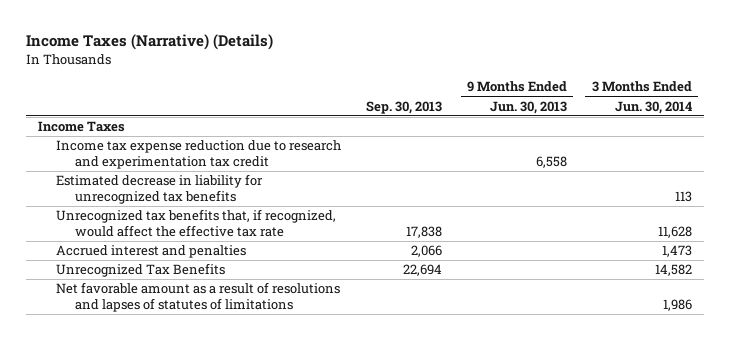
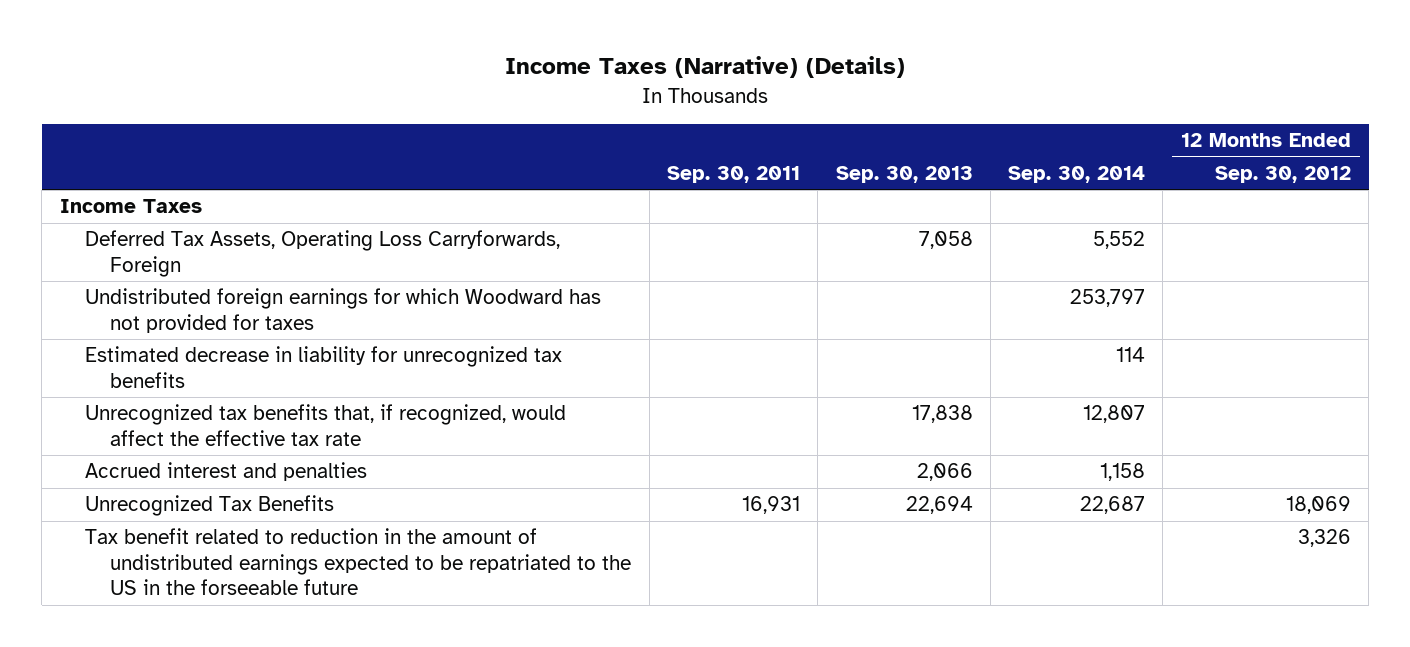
- | Sep. 30, 2013 | 9 Months Ended Jun. 30, 2013 | 3 Months Ended Jun. 30, 2014
+ | Sep. 30, 2011 | Sep. 30, 2013 | Sep. 30, 2014 | 12 Months Ended Sep. 30, 2012
- Income tax expense reduction due to research and experimentation tax credit | | 6,558 |
+ Deferred Tax Assets, Operating Loss Carryforwards, Foreign | | 7,058 | 5,552 |
+ Undistributed foreign earnings for which Woodward has not provided for taxes | | | 253,797 |
- Net favorable amount as a result of resolutions and lapses of statutes of limitations | | | 1,986
+ Tax benefit related to reduction in the amount of undistributed earnings expected to be repatriated to the US in the forseeable future | | | | 3,326

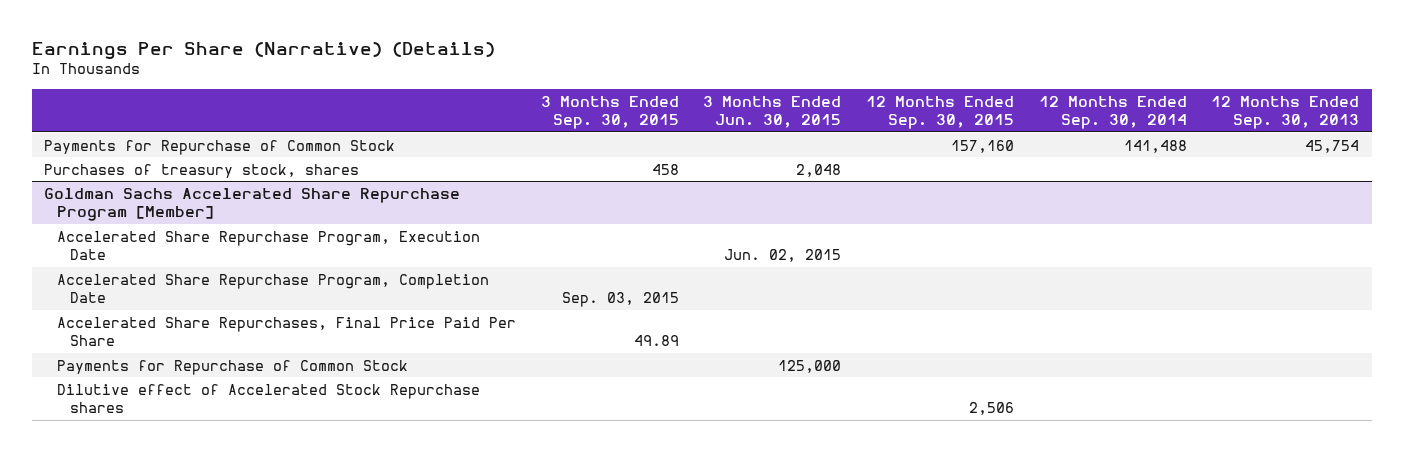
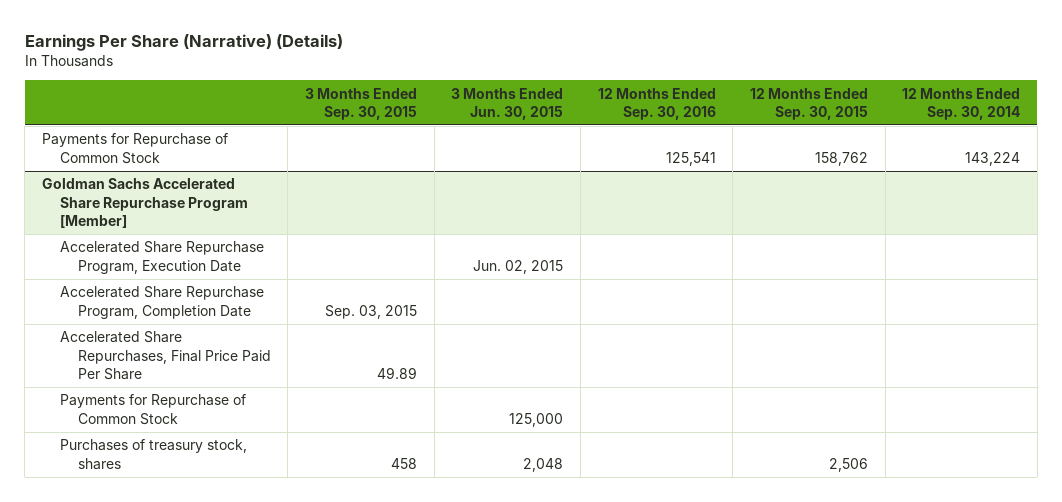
- | 3 Months Ended Sep. 30, 2015 | 3 Months Ended Jun. 30, 2015 | 12 Months Ended Sep. 30, 2015 | 12 Months Ended Sep. 30, 2014 | 12 Months Ended Sep. 30, 2013
+ | 3 Months Ended Sep. 30, 2015 | 3 Months Ended Jun. 30, 2015 | 12 Months Ended Sep. 30, 2016 | 12 Months Ended Sep. 30, 2015 | 12 Months Ended Sep. 30, 2014
- Payments for Repurchase of Common Stock | | | 157,160 | 141,488 | 45,754
- Purchases of treasury stock, shares | 458 | 2,048 | | |
+ Payments for Repurchase of Common Stock | | | 125,541 | 158,762 | 143,224
@ Goldman Sachs Accelerated Share Repurchase Program [Member]
- Dilutive effect of Accelerated Stock Repurchase shares | | | 2,506 | |
+ Purchases of treasury stock, shares | 458 | 2,048 | | 2,506 |

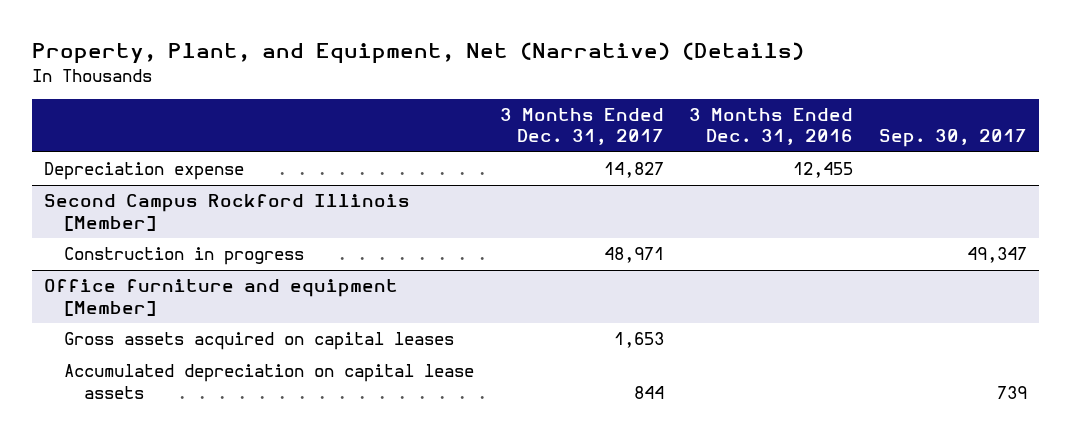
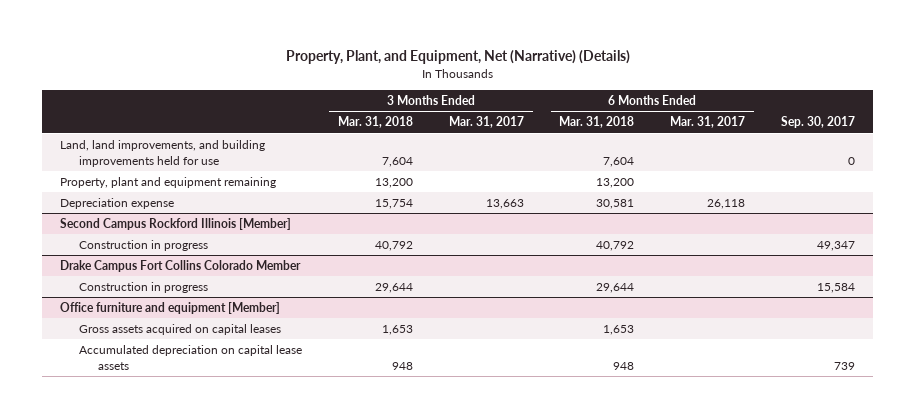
- | 3 Months Ended Dec. 31, 2017 | 3 Months Ended Dec. 31, 2016 | Sep. 30, 2017
+ | 3 Months Ended Mar. 31, 2018 | 3 Months Ended Mar. 31, 2017 | 6 Months Ended Mar. 31, 2018 | 6 Months Ended Mar. 31, 2017 | Sep. 30, 2017
+ Land, land improvements, and building improvements held for use | 7,604 | | 7,604 | | 0
+ Property, plant and equipment remaining | 13,200 | | 13,200 | |
+ Drake Campus Fort Collins Colorado Member
+ Construction in progress | 29,644 | | 29,644 | | 15,584

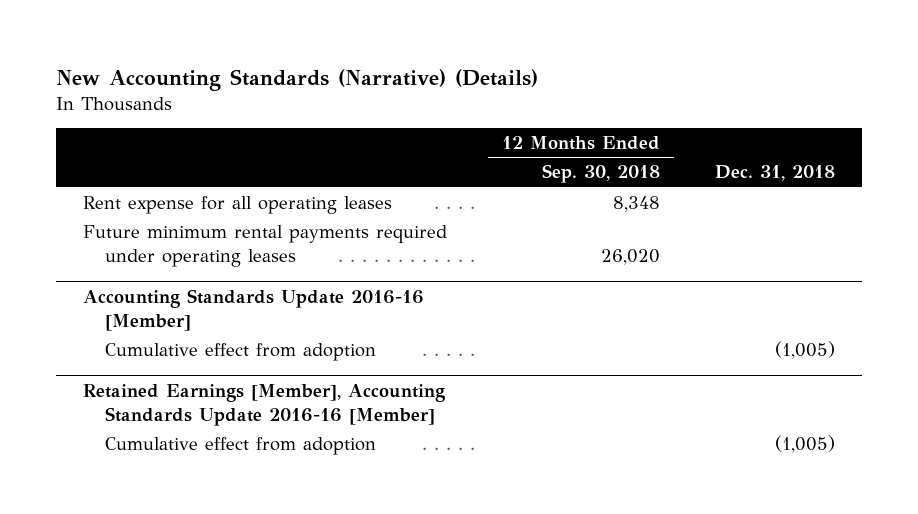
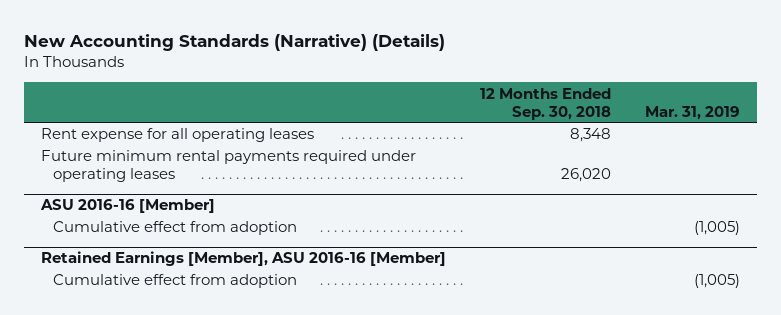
- | 12 Months Ended Sep. 30, 2018 | Dec. 31, 2018
+ | 12 Months Ended Sep. 30, 2018 | Mar. 31, 2019
- Accounting Standards Update 2016-16 [Member]
+ ASU 2016-16 [Member]
- Retained Earnings [Member], Accounting Standards Update 2016-16 [Member]
+ Retained Earnings [Member], ASU 2016-16 [Member]

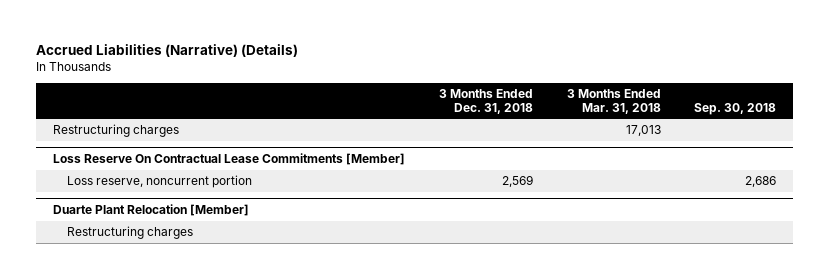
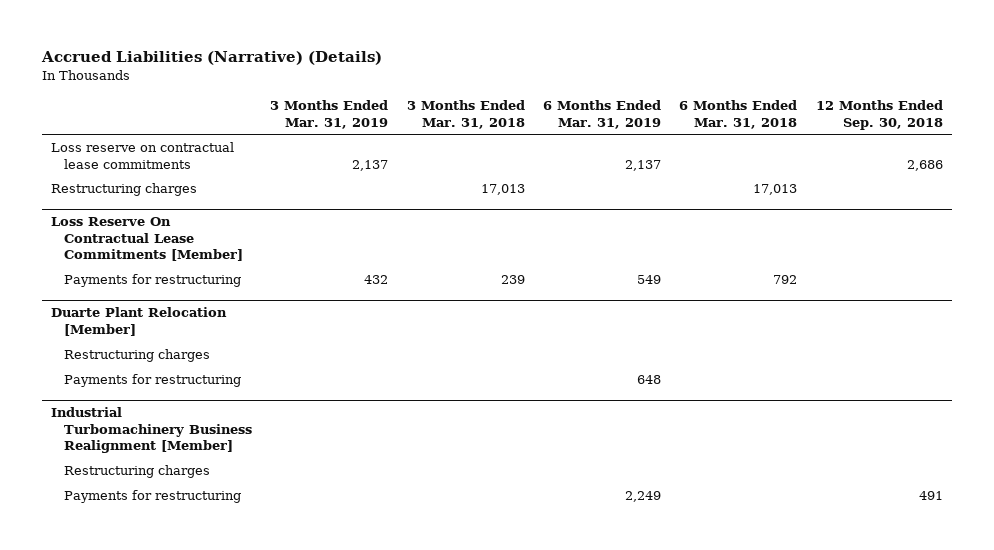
- | 3 Months Ended Dec. 31, 2018 | 3 Months Ended Mar. 31, 2018 | Sep. 30, 2018
+ | 3 Months Ended Mar. 31, 2019 | 3 Months Ended Mar. 31, 2018 | 6 Months Ended Mar. 31, 2019 | 6 Months Ended Mar. 31, 2018 | 12 Months Ended Sep. 30, 2018
+ Loss reserve on contractual lease commitments | 2,137 | | 2,137 | | 2,686
@ Loss Reserve On Contractual Lease Commitments [Member]
- Loss reserve, noncurrent portion | 2,569 | | 2,686
+ Payments for restructuring | 432 | 239 | 549 | 792 |
@ Duarte Plant Relocation [Member]
+ Payments for restructuring | | | 648 | |
+ Industrial Turbomachinery Business Realignment [Member]
+ Restructuring charges
+ Payments for restructuring | | | 2,249 | | 491

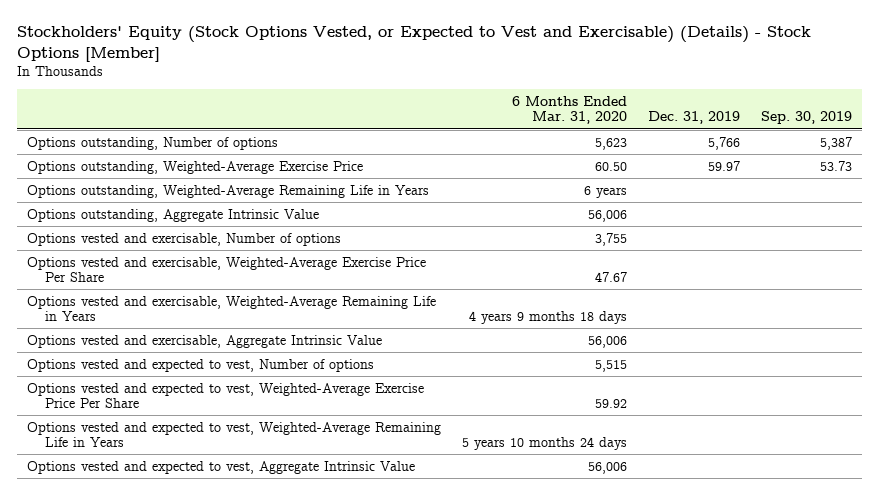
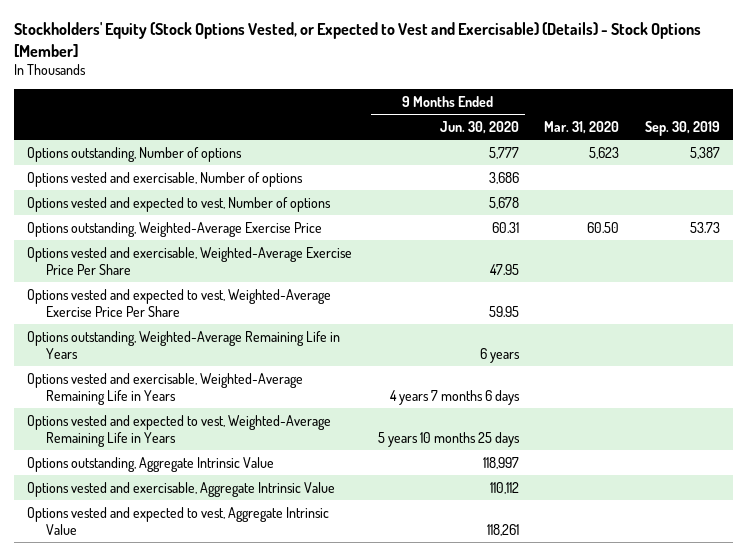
- | 6 Months Ended Mar. 31, 2020 | Dec. 31, 2019 | Sep. 30, 2019
+ | 9 Months Ended Jun. 30, 2020 | Mar. 31, 2020 | Sep. 30, 2019
moved down: Options outstanding, Weighted-Average Exercise Price | 60.31 | 60.50 | 53.73
moved down: Options vested and exercisable, Weighted-Average Exercise Price Per Share | 47.95 | |
moved down: Options outstanding, Weighted-Average Remaining Life in Years | 6 years | |
moved down: Options vested and exercisable, Weighted-Average Remaining Life in Years | 4 years 7 months 6 days | |
moved down: Options outstanding, Aggregate Intrinsic Value | 118,997 | |
moved down: Options vested and exercisable, Aggregate Intrinsic Value | 110,112 | |

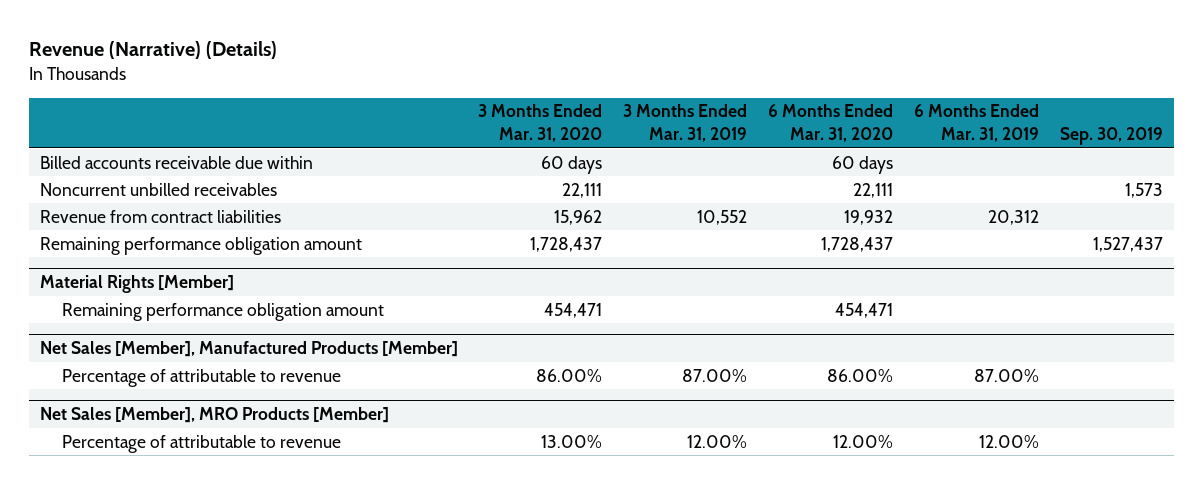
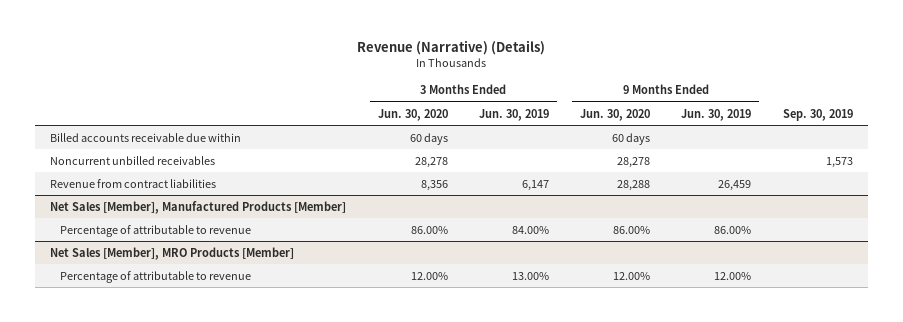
- | 3 Months Ended Mar. 31, 2020 | 3 Months Ended Mar. 31, 2019 | 6 Months Ended Mar. 31, 2020 | 6 Months Ended Mar. 31, 2019 | Sep. 30, 2019
+ | 3 Months Ended Jun. 30, 2020 | 3 Months Ended Jun. 30, 2019 | 9 Months Ended Jun. 30, 2020 | 9 Months Ended Jun. 30, 2019 | Sep. 30, 2019
- Remaining performance obligation amount | 1,728,437 | | 1,728,437 | | 1,527,437
- Material Rights [Member]
- Remaining performance obligation amount | 454,471 | | 454,471 | |

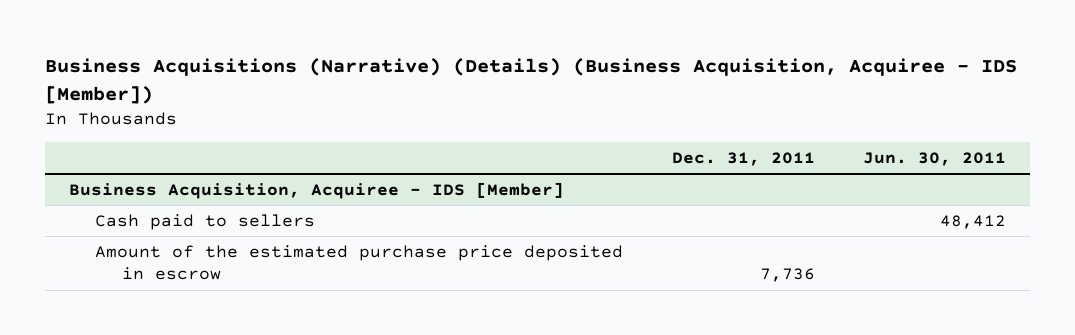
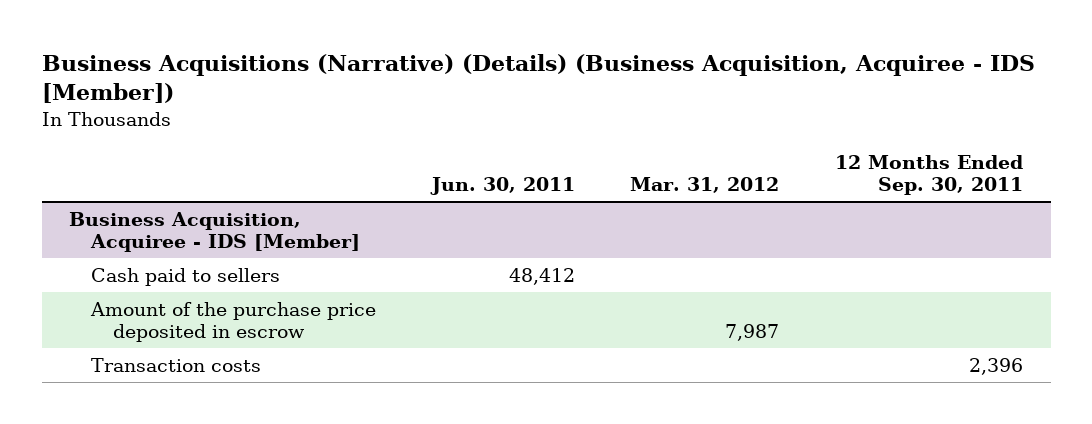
- | Dec. 31, 2011 | Jun. 30, 2011
+ | Jun. 30, 2011 | Mar. 31, 2012 | 12 Months Ended Sep. 30, 2011
@ Business Acquisition, Acquiree - IDS [Member]
- Amount of the estimated purchase price deposited in escrow | 7,736 |
+ Amount of the purchase price deposited in escrow | | 7,987 |
+ Transaction costs | | | 2,396

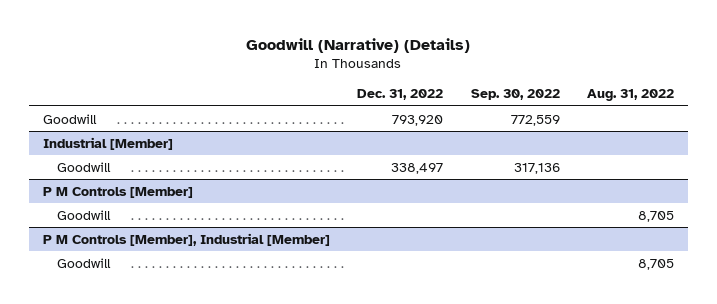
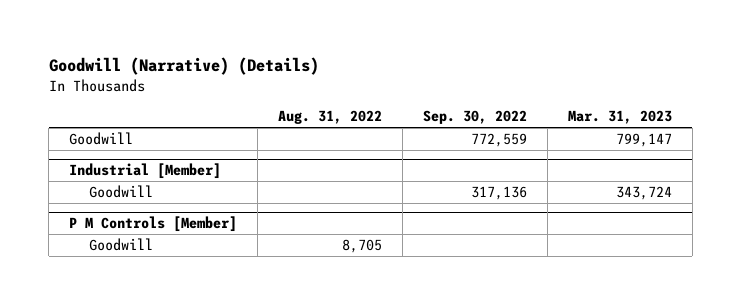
- | Dec. 31, 2022 | Sep. 30, 2022 | Aug. 31, 2022
+ | Aug. 31, 2022 | Sep. 30, 2022 | Mar. 31, 2023
- P M Controls [Member], Industrial [Member]
- Goodwill | | | 8,705

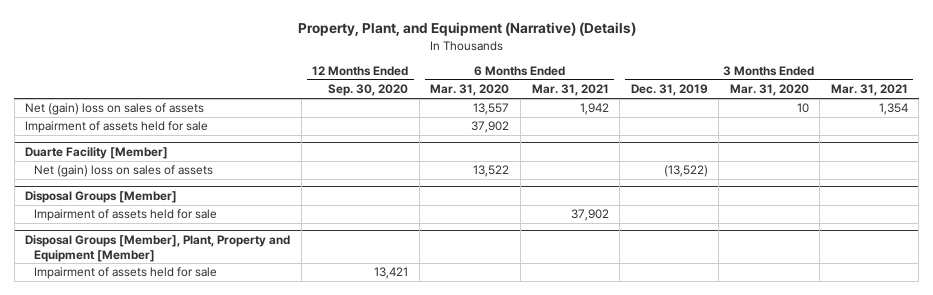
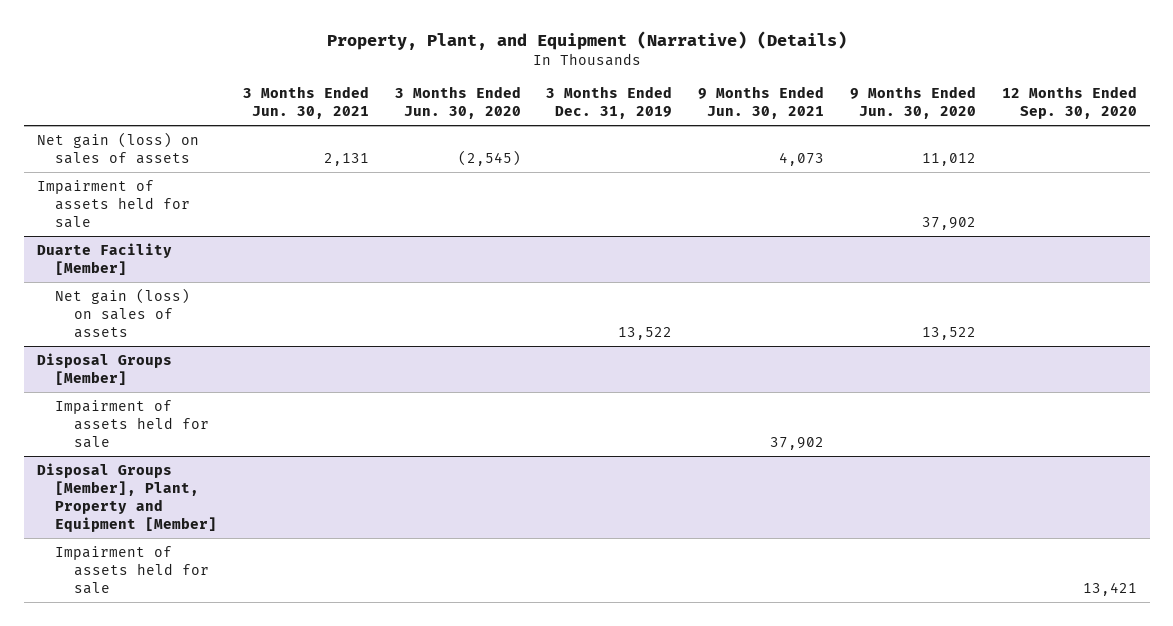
- | 12 Months Ended Sep. 30, 2020 | 6 Months Ended Mar. 31, 2020 | 6 Months Ended Mar. 31, 2021 | 3 Months Ended Dec. 31, 2019 | 3 Months Ended Mar. 31, 2020 | 3 Months Ended Mar. 31, 2021
+ | 3 Months Ended Jun. 30, 2021 | 3 Months Ended Jun. 30, 2020 | 3 Months Ended Dec. 31, 2019 | 9 Months Ended Jun. 30, 2021 | 9 Months Ended Jun. 30, 2020 | 12 Months Ended Sep. 30, 2020
- Net (gain) loss on sales of assets | | 13,557 | 1,942 | | 10 | 1,354
+ Net gain (loss) on sales of assets | 2,131 | (2,545) | | 4,073 | 11,012 |
@ Duarte Facility [Member]
- Net (gain) loss on sales of assets | | 13,522 | | (13,522) | |
+ Net gain (loss) on sales of assets | | | 13,522 | | 13,522 |

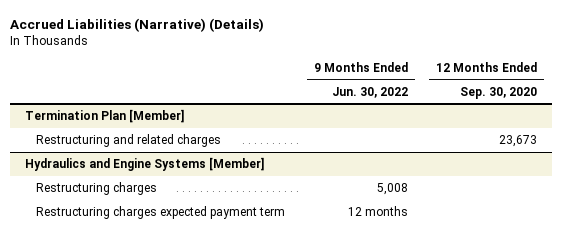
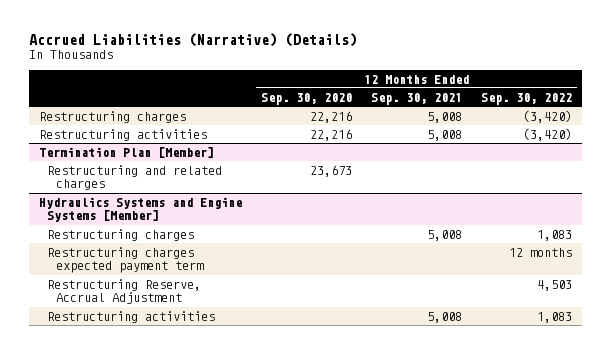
- | 9 Months Ended Jun. 30, 2022 | 12 Months Ended Sep. 30, 2020
+ | 12 Months Ended Sep. 30, 2020 | 12 Months Ended Sep. 30, 2021 | 12 Months Ended Sep. 30, 2022
+ Restructuring charges | 22,216 | 5,008 | (3,420)
+ Restructuring activities | 22,216 | 5,008 | (3,420)
- Hydraulics and Engine Systems [Member]
+ Hydraulics Systems and Engine Systems [Member]
+ Restructuring Reserve, Accrual Adjustment | | | 4,503
+ Restructuring activities | | 5,008 | 1,083

